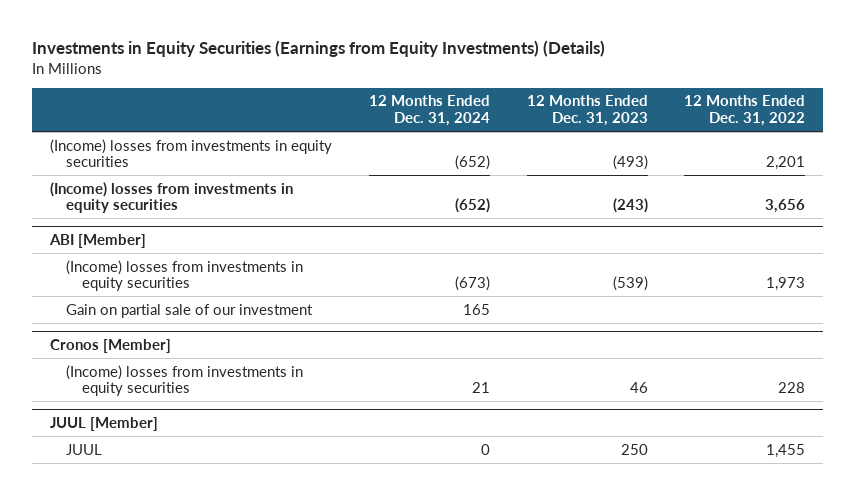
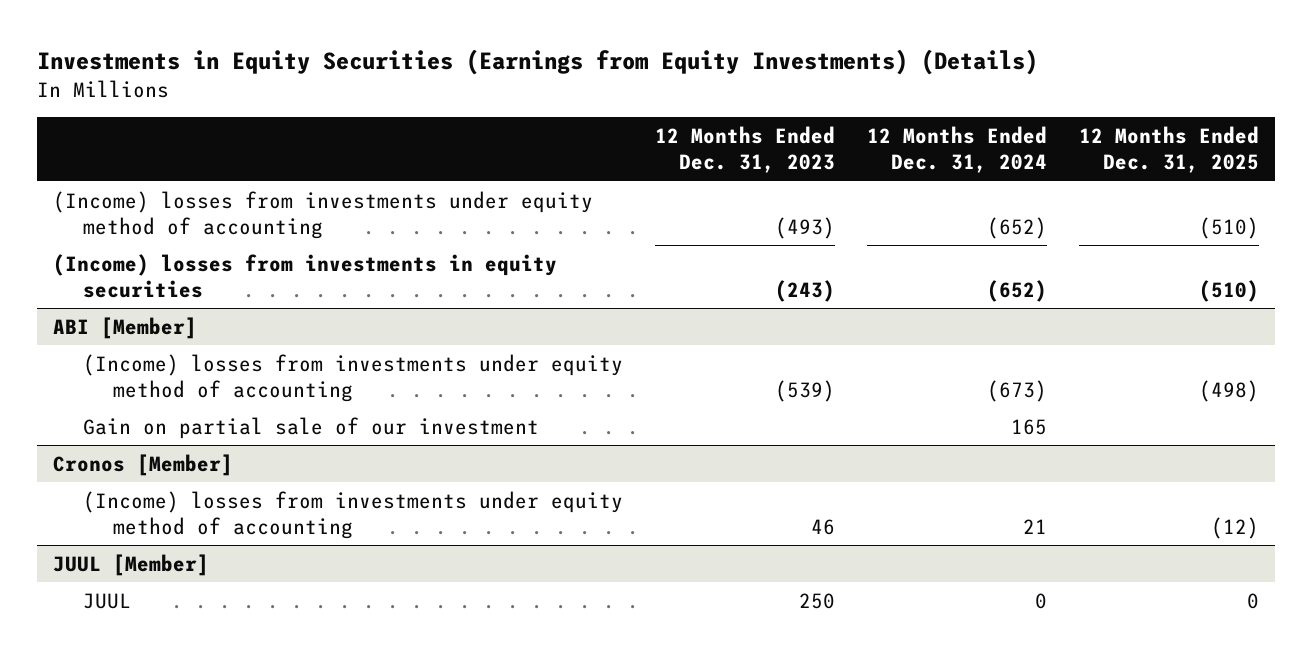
- | 12 Months Ended Dec. 31, 2024 | 12 Months Ended Dec. 31, 2023 | 12 Months Ended Dec. 31, 2022
+ | 12 Months Ended Dec. 31, 2023 | 12 Months Ended Dec. 31, 2024 | 12 Months Ended Dec. 31, 2025
- (Income) losses from investments in equity securities | (652) | (493) | 2,201
+ (Income) losses from investments under equity method of accounting | (493) | (652) | (510)
@ ABI [Member]
- (Income) losses from investments in equity securities | (673) | (539) | 1,973
+ (Income) losses from investments under equity method of accounting | (539) | (673) | (498)
@ Cronos [Member]
- (Income) losses from investments in equity securities | 21 | 46 | 228
+ (Income) losses from investments under equity method of accounting | 46 | 21 | (12)

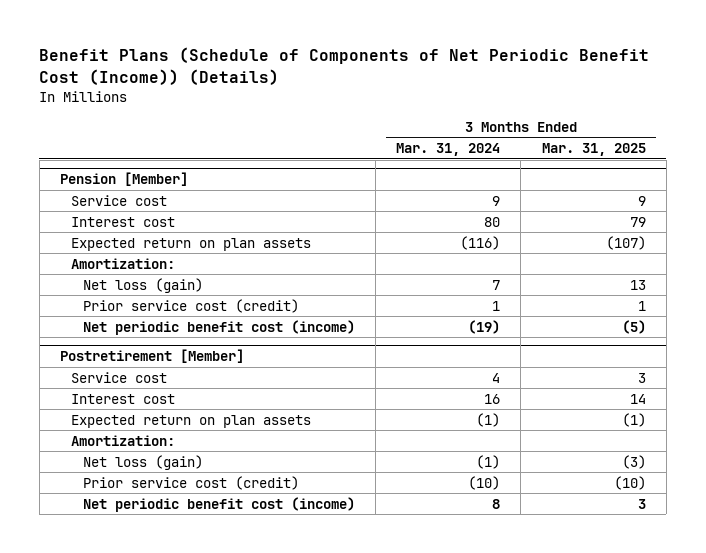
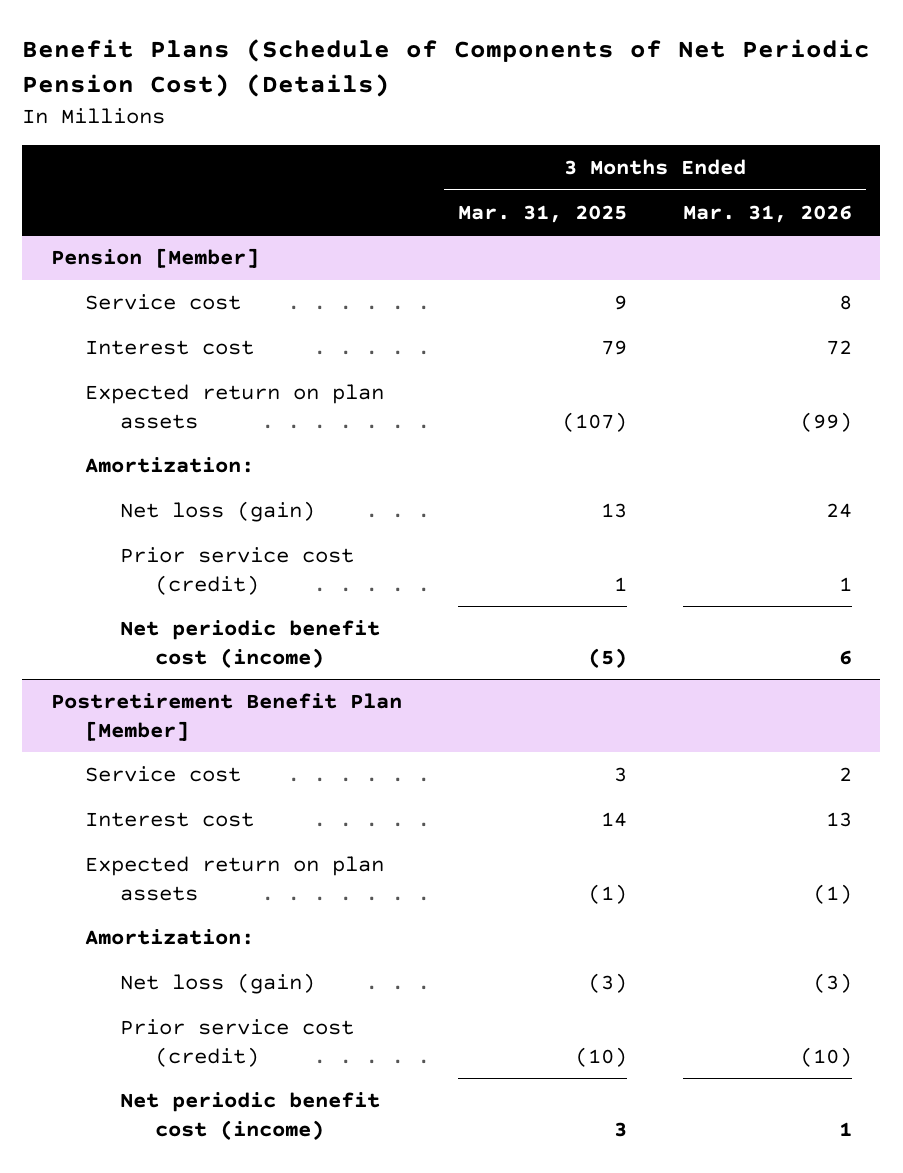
- Benefit Plans (Schedule of Components of Net Periodic Benefit Cost (Income)) (Details)
+ Benefit Plans (Schedule of Components of Net Periodic Pension Cost) (Details)
- | 3 Months Ended Mar. 31, 2024 | 3 Months Ended Mar. 31, 2025
+ | 3 Months Ended Mar. 31, 2025 | 3 Months Ended Mar. 31, 2026
- Postretirement [Member]
+ Postretirement Benefit Plan [Member]

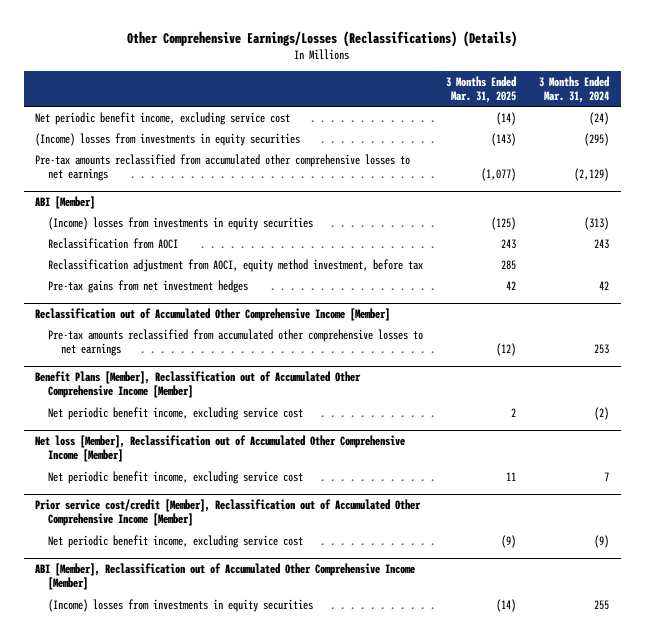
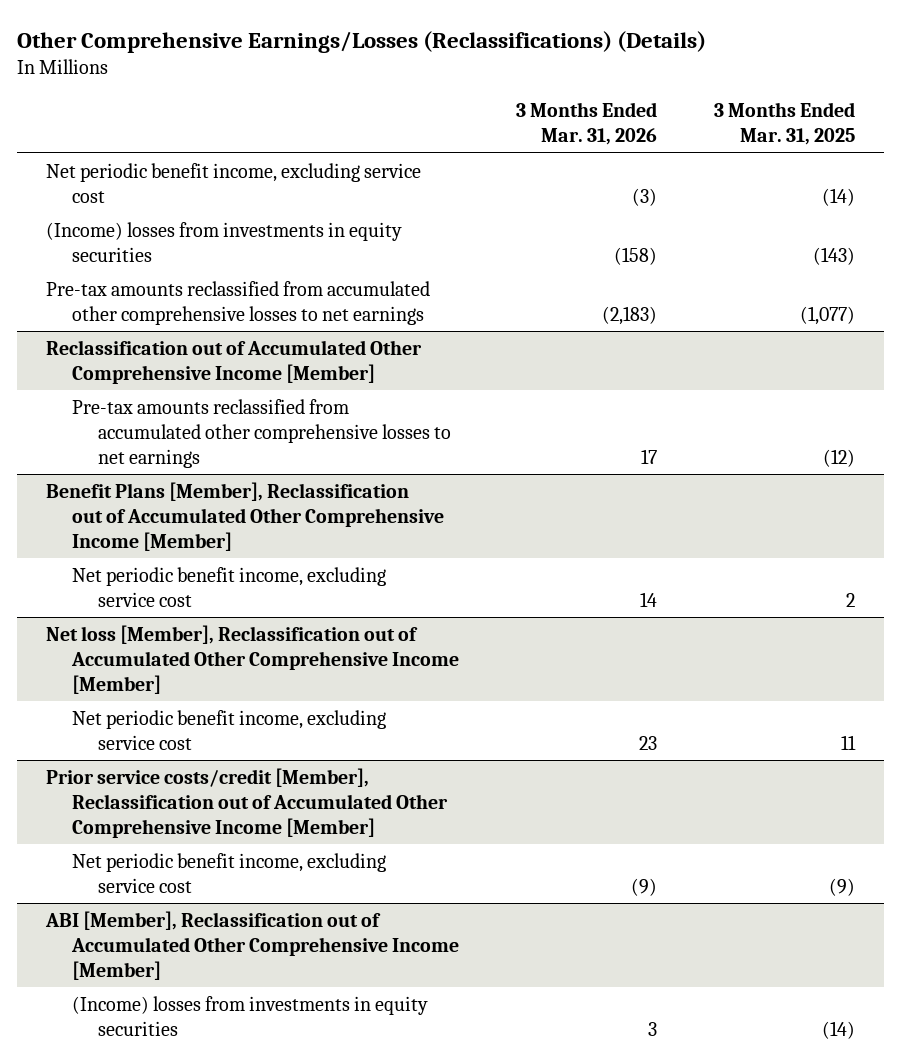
- | 3 Months Ended Mar. 31, 2025 | 3 Months Ended Mar. 31, 2024
+ | 3 Months Ended Mar. 31, 2026 | 3 Months Ended Mar. 31, 2025
- ABI [Member]
- (Income) losses from investments in equity securities | (125) | (313)
- Reclassification from AOCI | 243 | 243
- Reclassification adjustment from AOCI, equity method investment, before tax | 285 |
- Pre-tax gains from net investment hedges | 42 | 42
- Prior service cost/credit [Member], Reclassification out of Accumulated Other Comprehensive Income [Member]
+ Prior service costs/credit [Member], Reclassification out of Accumulated Other Comprehensive Income [Member]

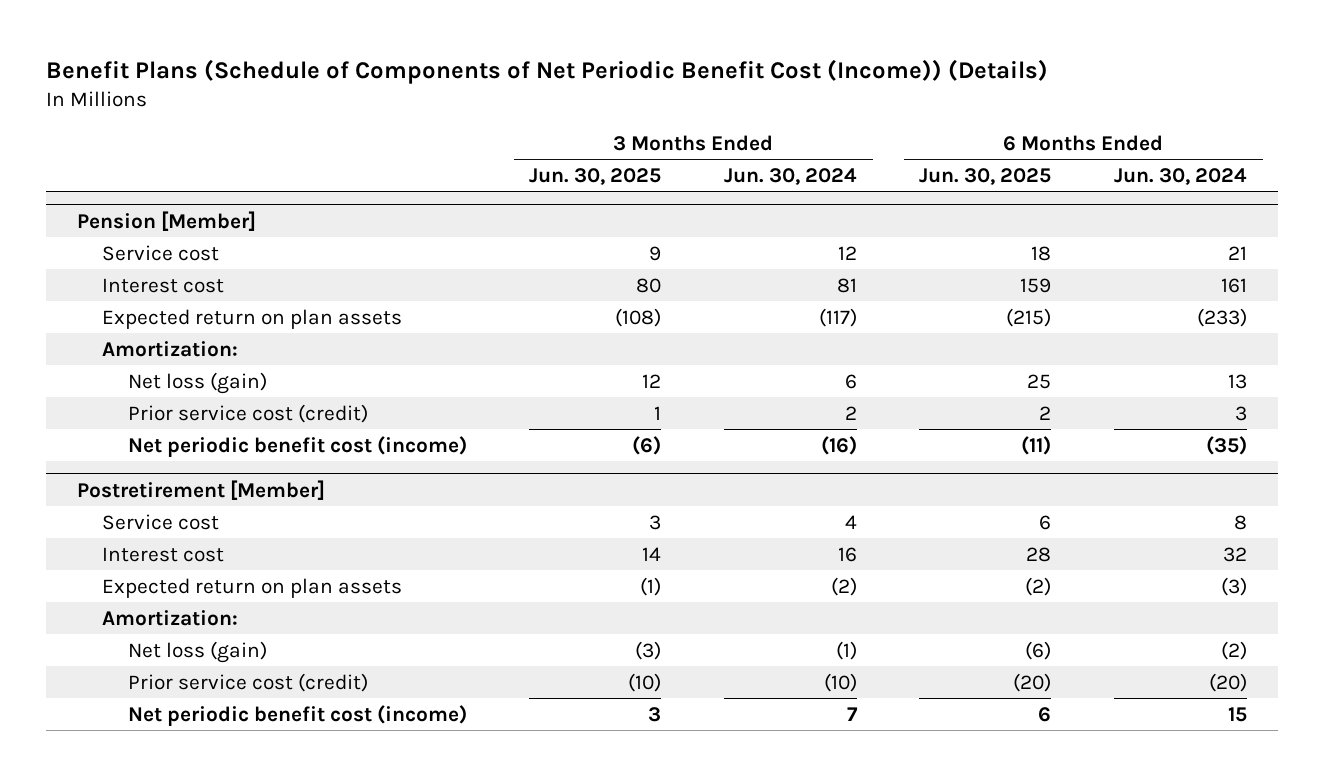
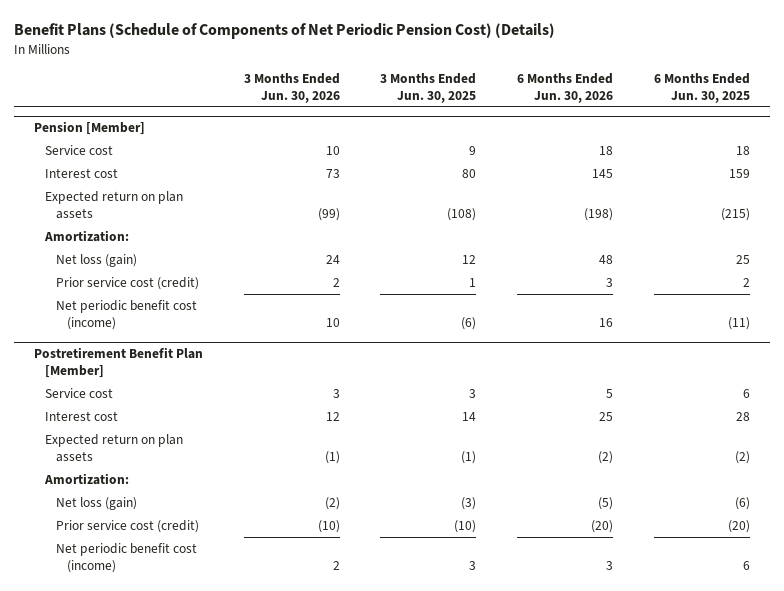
- Benefit Plans (Schedule of Components of Net Periodic Benefit Cost (Income)) (Details)
+ Benefit Plans (Schedule of Components of Net Periodic Pension Cost) (Details)
- | 3 Months Ended Jun. 30, 2025 | 3 Months Ended Jun. 30, 2024 | 6 Months Ended Jun. 30, 2025 | 6 Months Ended Jun. 30, 2024
+ | 3 Months Ended Jun. 30, 2026 | 3 Months Ended Jun. 30, 2025 | 6 Months Ended Jun. 30, 2026 | 6 Months Ended Jun. 30, 2025
- Postretirement [Member]
+ Postretirement Benefit Plan [Member]

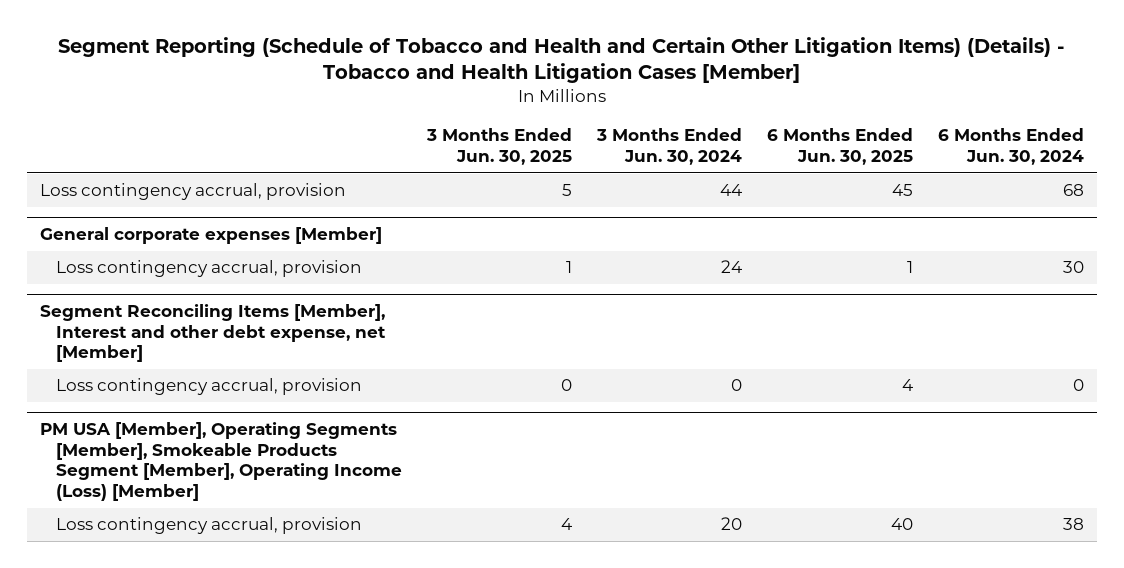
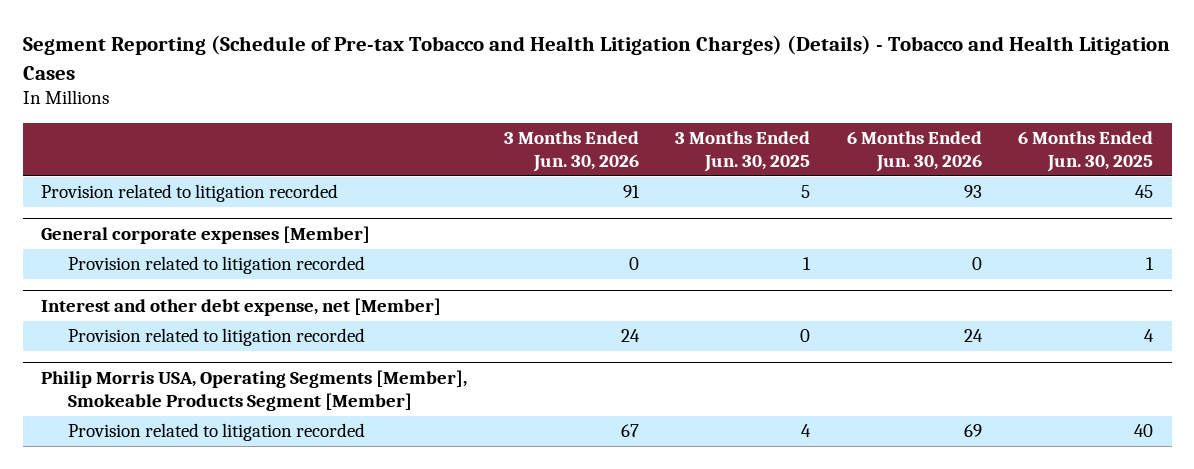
- Segment Reporting (Schedule of Tobacco and Health and Certain Other Litigation Items) (Details) - Tobacco and Health Litigation Cases [Member]
+ Segment Reporting (Schedule of Pre-tax Tobacco and Health Litigation Charges) (Details) - Tobacco and Health Litigation Cases
- | 3 Months Ended Jun. 30, 2025 | 3 Months Ended Jun. 30, 2024 | 6 Months Ended Jun. 30, 2025 | 6 Months Ended Jun. 30, 2024
+ | 3 Months Ended Jun. 30, 2026 | 3 Months Ended Jun. 30, 2025 | 6 Months Ended Jun. 30, 2026 | 6 Months Ended Jun. 30, 2025
- Loss contingency accrual, provision | 5 | 44 | 45 | 68
+ Provision related to litigation recorded | 91 | 5 | 93 | 45
@ General corporate expenses [Member]
- Loss contingency accrual, provision | 1 | 24 | 1 | 30
- Segment Reconciling Items [Member], Interest and other debt expense, net [Member]
- Loss contingency accrual, provision | 0 | 0 | 4 | 0
- PM USA [Member], Operating Segments [Member], Smokeable Products Segment [Member], Operating Income (Loss) [Member]
- Loss contingency accrual, provision | 4 | 20 | 40 | 38
@ General corporate expenses [Member]
+ Provision related to litigation recorded | 0 | 1 | 0 | 1
+ Interest and other debt expense, net [Member]
+ Provision related to litigation recorded | 24 | 0 | 24 | 4
+ Philip Morris USA, Operating Segments [Member], Smokeable Products Segment [Member]
+ Provision related to litigation recorded | 67 | 4 | 69 | 40

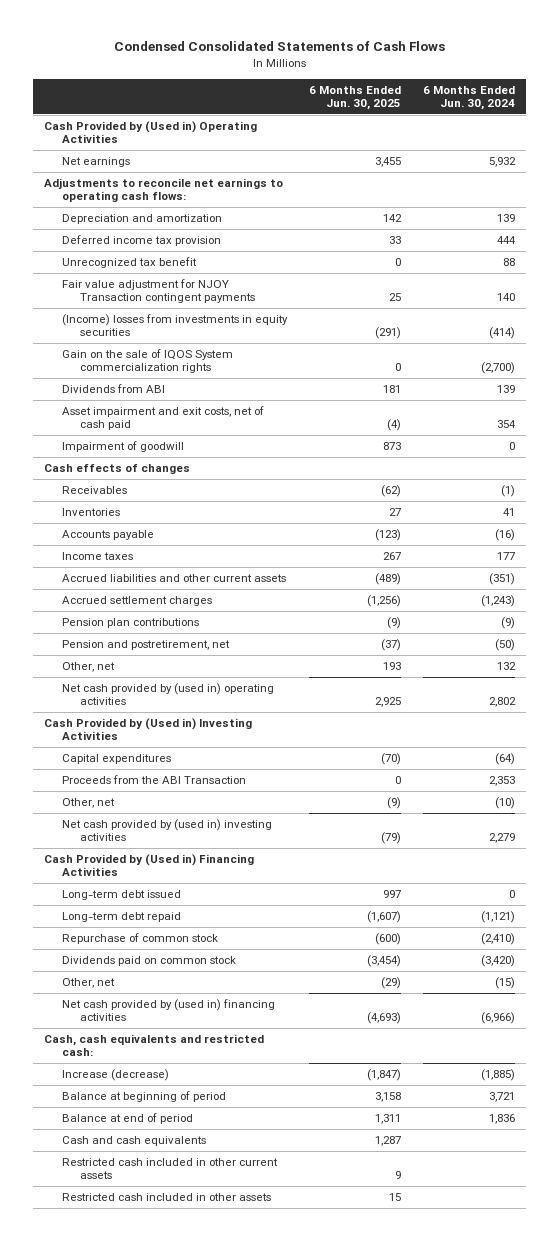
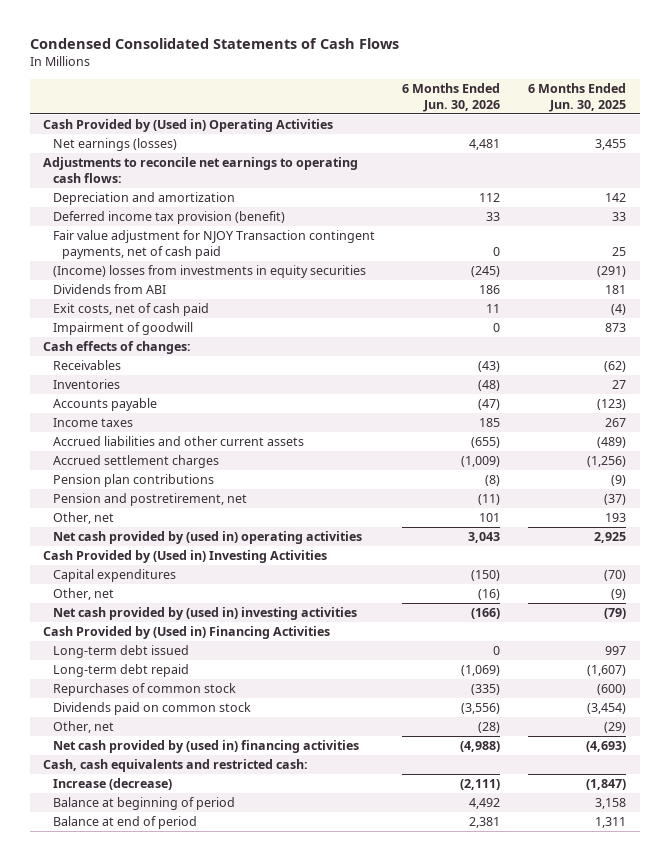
- | 6 Months Ended Jun. 30, 2025 | 6 Months Ended Jun. 30, 2024
+ | 6 Months Ended Jun. 30, 2026 | 6 Months Ended Jun. 30, 2025
- Net earnings | 3,455 | 5,932
+ Net earnings (losses) | 4,481 | 3,455
- Deferred income tax provision | 33 | 444
- Unrecognized tax benefit | 0 | 88
- Fair value adjustment for NJOY Transaction contingent payments | 25 | 140
+ Deferred income tax provision (benefit) | 33 | 33
+ Fair value adjustment for NJOY Transaction contingent payments, net of cash paid | 0 | 25
- Gain on the sale of IQOS System commercialization rights | 0 | (2,700)
- Asset impairment and exit costs, net of cash paid | (4) | 354
+ Exit costs, net of cash paid | 11 | (4)
- Cash effects of changes
+ Cash effects of changes:
- Proceeds from the ABI Transaction | 0 | 2,353
- Repurchase of common stock | (600) | (2,410)
+ Repurchases of common stock | (335) | (600)
- Cash and cash equivalents | 1,287 |
- Restricted cash included in other current assets | 9 |
- Restricted cash included in other assets | 15 |

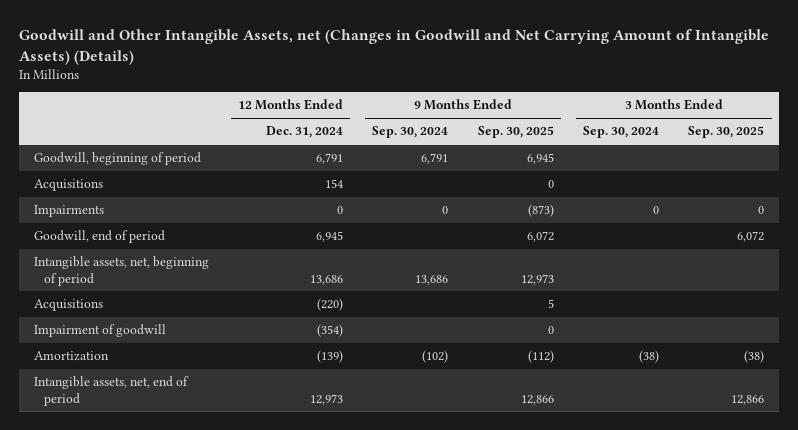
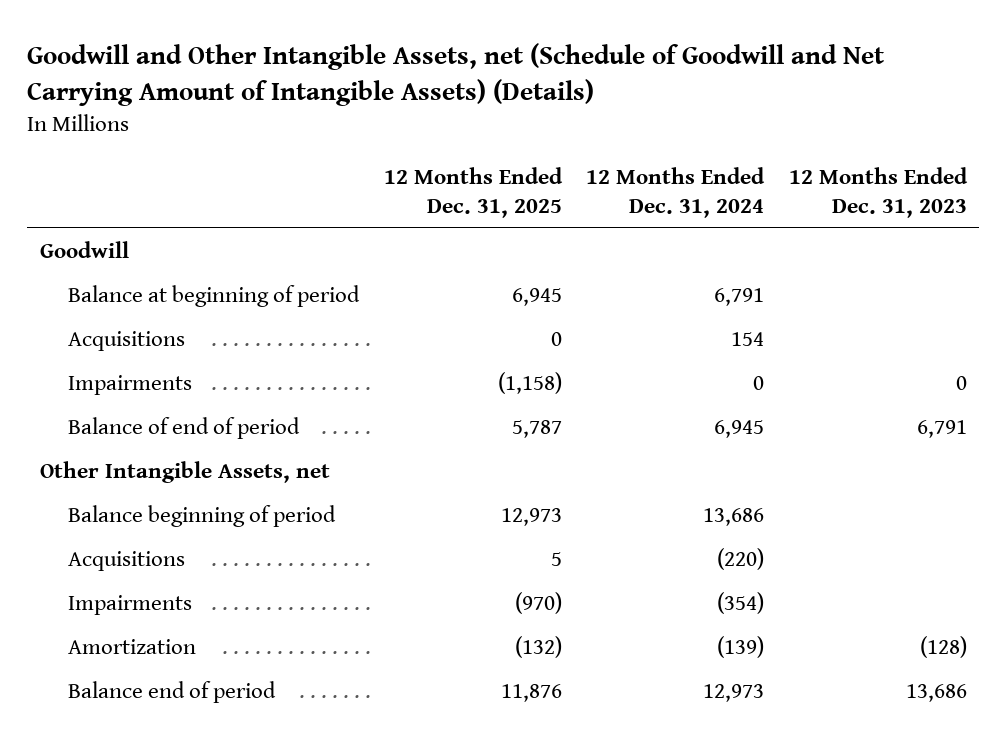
- Goodwill and Other Intangible Assets, net (Changes in Goodwill and Net Carrying Amount of Intangible Assets) (Details)
+ Goodwill and Other Intangible Assets, net (Schedule of Goodwill and Net Carrying Amount of Intangible Assets) (Details)
- | 12 Months Ended Dec. 31, 2024 | 9 Months Ended Sep. 30, 2024 | 9 Months Ended Sep. 30, 2025 | 3 Months Ended Sep. 30, 2024 | 3 Months Ended Sep. 30, 2025
+ | 12 Months Ended Dec. 31, 2025 | 12 Months Ended Dec. 31, 2024 | 12 Months Ended Dec. 31, 2023
- Goodwill, beginning of period | 6,791 | 6,791 | 6,945 | |
+ Goodwill
+ Balance at beginning of period | 6,945 | 6,791 |
- Goodwill, end of period | 6,945 | | 6,072 | | 6,072
- Intangible assets, net, beginning of period | 13,686 | 13,686 | 12,973 | |
+ Balance of end of period | 5,787 | 6,945 | 6,791
+ Other Intangible Assets, net
+ Balance beginning of period | 12,973 | 13,686 |
- Impairment of goodwill | (354) | | 0 | |
+ Impairments | (970) | (354) |
- Intangible assets, net, end of period | 12,973 | | 12,866 | | 12,866
+ Balance end of period | 11,876 | 12,973 | 13,686

